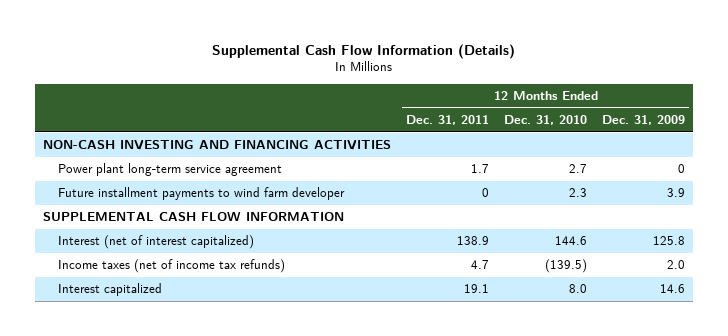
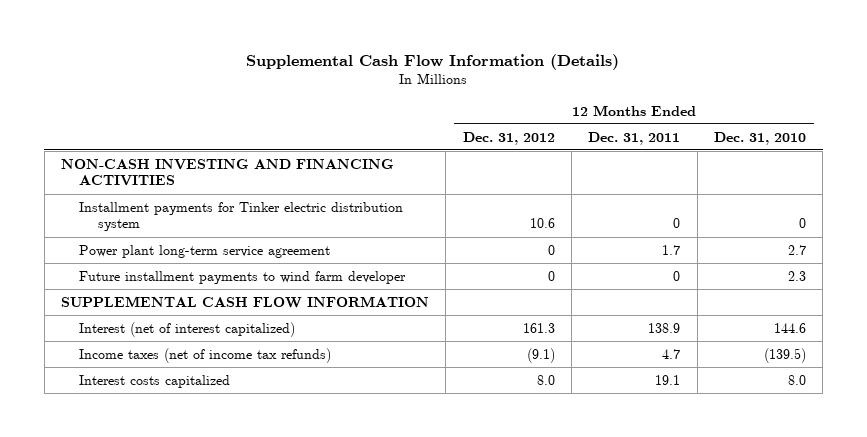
- | 12 Months Ended Dec. 31, 2011 | 12 Months Ended Dec. 31, 2010 | 12 Months Ended Dec. 31, 2009
+ | 12 Months Ended Dec. 31, 2012 | 12 Months Ended Dec. 31, 2011 | 12 Months Ended Dec. 31, 2010
+ Installment payments for Tinker electric distribution system | 10.6 | 0 | 0
- Interest capitalized | 19.1 | 8.0 | 14.6
+ Interest costs capitalized | 8.0 | 19.1 | 8.0

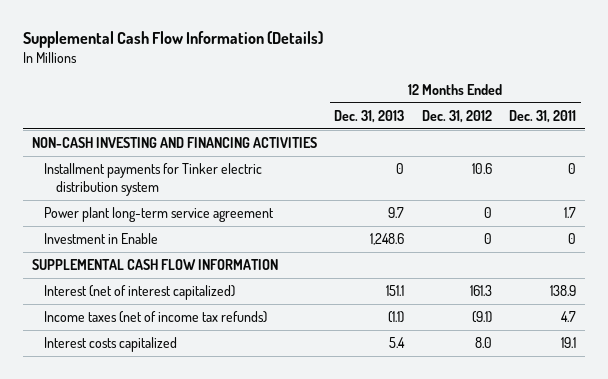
- | 12 Months Ended Dec. 31, 2012 | 12 Months Ended Dec. 31, 2011 | 12 Months Ended Dec. 31, 2010
+ | 12 Months Ended Dec. 31, 2013 | 12 Months Ended Dec. 31, 2012 | 12 Months Ended Dec. 31, 2011
- Future installment payments to wind farm developer | 0 | 0 | 2.3
+ Investment in Enable | 1,248.6 | 0 | 0

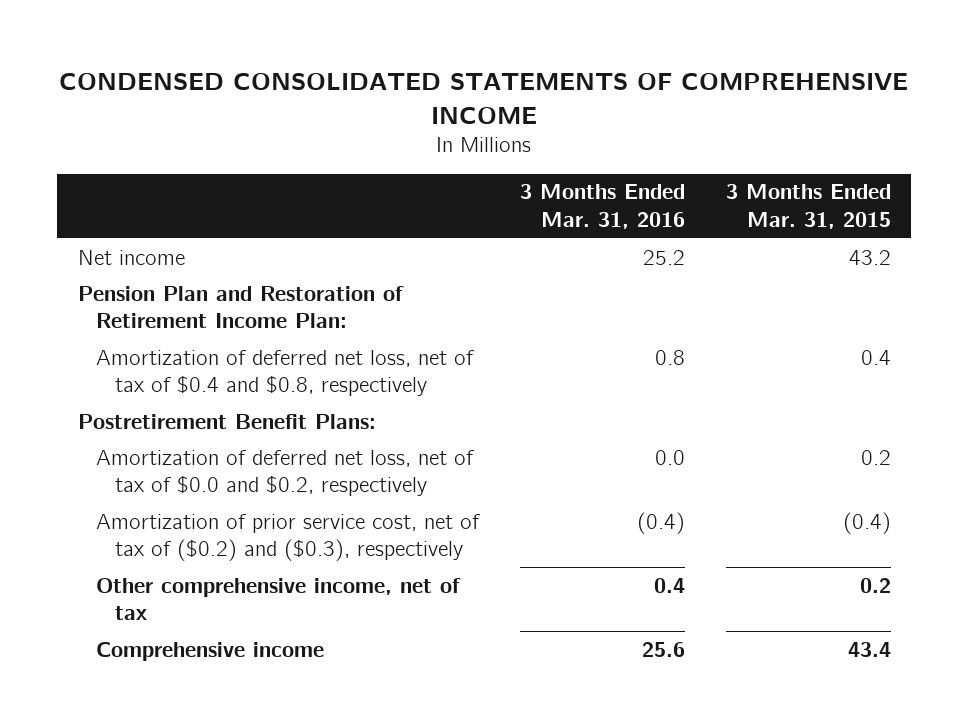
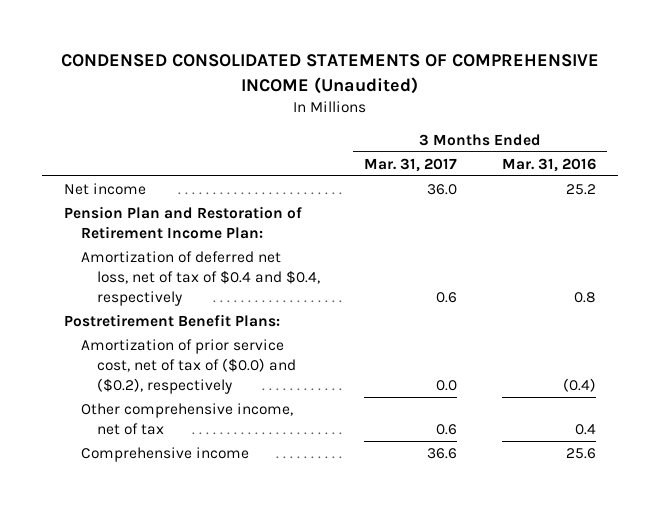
- CONDENSED CONSOLIDATED STATEMENTS OF COMPREHENSIVE INCOME
+ CONDENSED CONSOLIDATED STATEMENTS OF COMPREHENSIVE INCOME (Unaudited)
- | 3 Months Ended Mar. 31, 2016 | 3 Months Ended Mar. 31, 2015
+ | 3 Months Ended Mar. 31, 2017 | 3 Months Ended Mar. 31, 2016
- Amortization of deferred net loss, net of tax of $0.4 and $0.8, respectively | 0.8 | 0.4
+ Amortization of deferred net loss, net of tax of $0.4 and $0.4, respectively | 0.6 | 0.8
- Amortization of deferred net loss, net of tax of $0.0 and $0.2, respectively | 0.0 | 0.2
- Amortization of prior service cost, net of tax of ($0.2) and ($0.3), respectively | (0.4) | (0.4)
+ Amortization of prior service cost, net of tax of ($0.0) and ($0.2), respectively | 0.0 | (0.4)

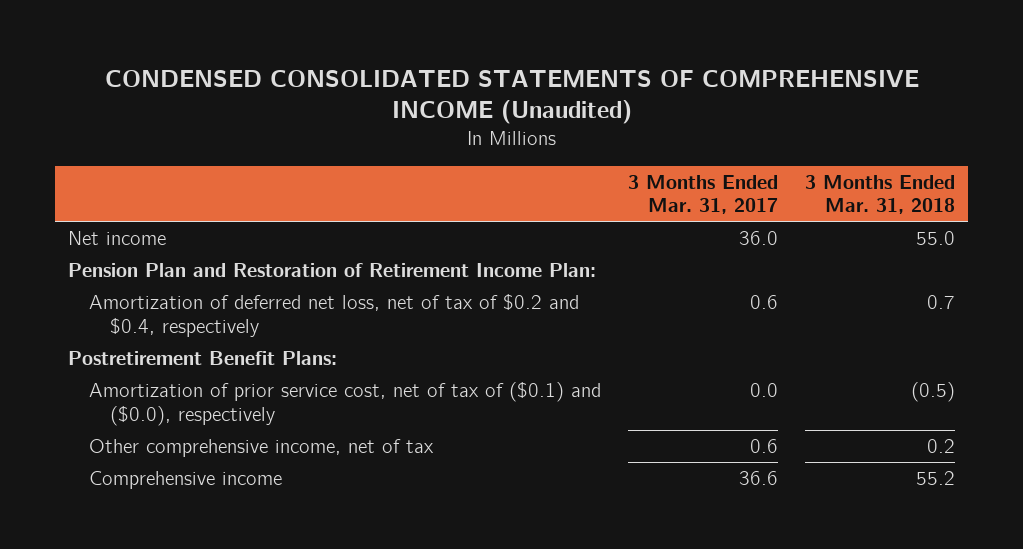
- | 3 Months Ended Mar. 31, 2017 | 3 Months Ended Mar. 31, 2016
+ | 3 Months Ended Mar. 31, 2017 | 3 Months Ended Mar. 31, 2018
- Amortization of deferred net loss, net of tax of $0.4 and $0.4, respectively | 0.6 | 0.8
+ Amortization of deferred net loss, net of tax of $0.2 and $0.4, respectively | 0.6 | 0.7
- Amortization of prior service cost, net of tax of ($0.0) and ($0.2), respectively | 0.0 | (0.4)
+ Amortization of prior service cost, net of tax of ($0.1) and ($0.0), respectively | 0.0 | (0.5)

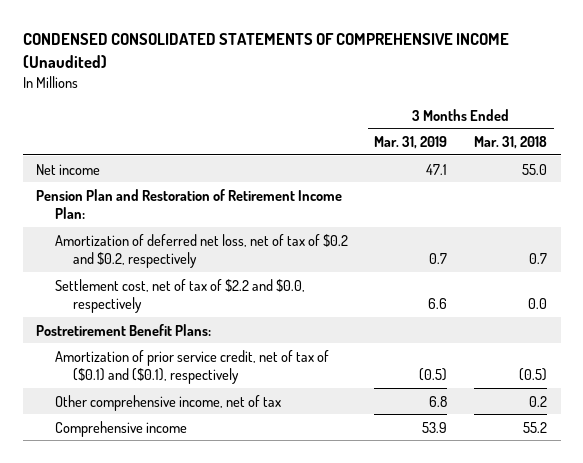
- | 3 Months Ended Mar. 31, 2017 | 3 Months Ended Mar. 31, 2018
+ | 3 Months Ended Mar. 31, 2019 | 3 Months Ended Mar. 31, 2018
- Amortization of deferred net loss, net of tax of $0.2 and $0.4, respectively | 0.6 | 0.7
+ Amortization of deferred net loss, net of tax of $0.2 and $0.2, respectively | 0.7 | 0.7
+ Settlement cost, net of tax of $2.2 and $0.0, respectively | 6.6 | 0.0
- Amortization of prior service cost, net of tax of ($0.1) and ($0.0), respectively | 0.0 | (0.5)
+ Amortization of prior service credit, net of tax of ($0.1) and ($0.1), respectively | (0.5) | (0.5)

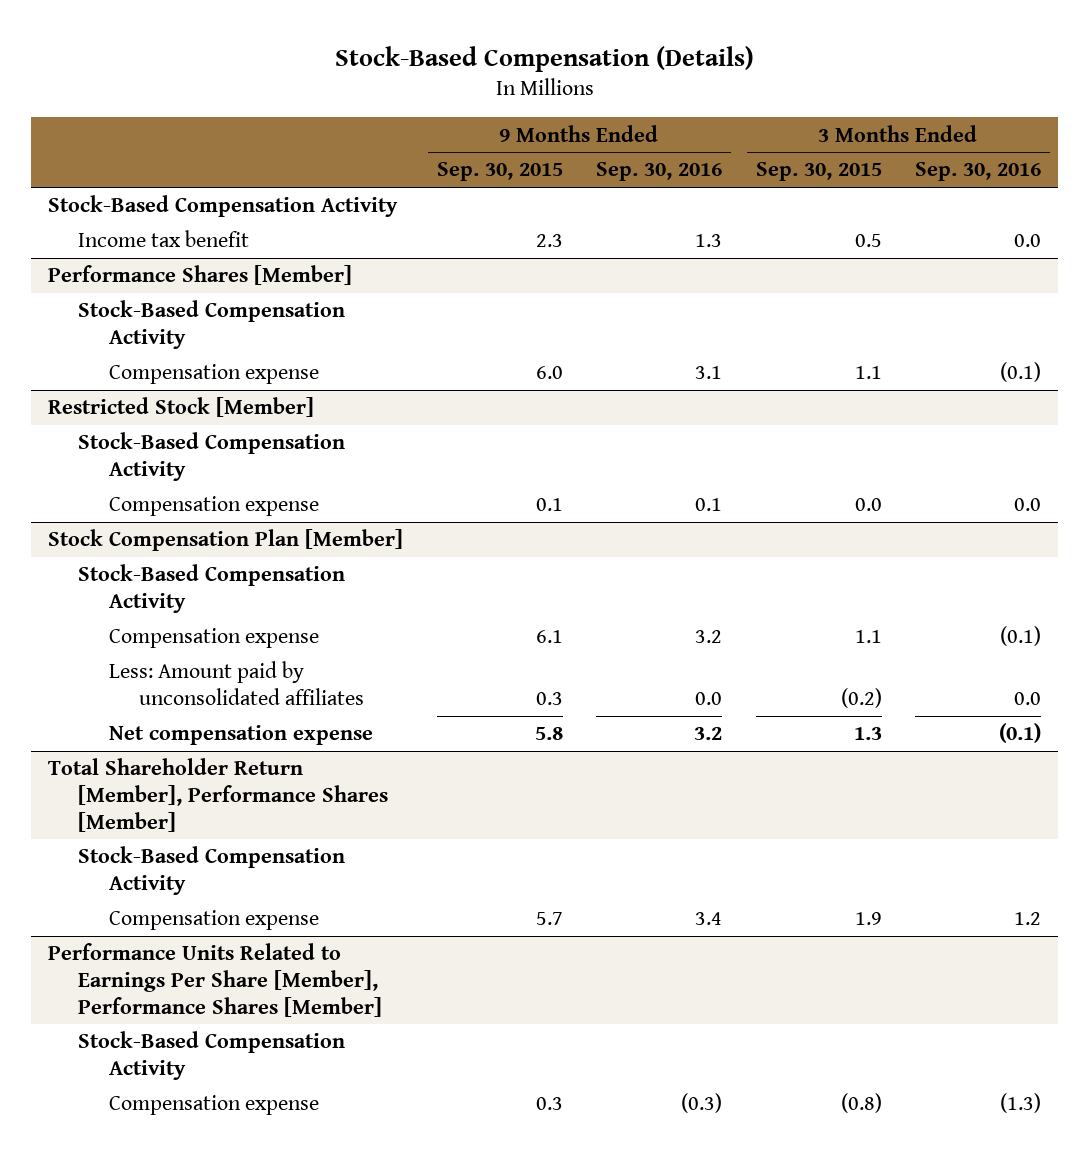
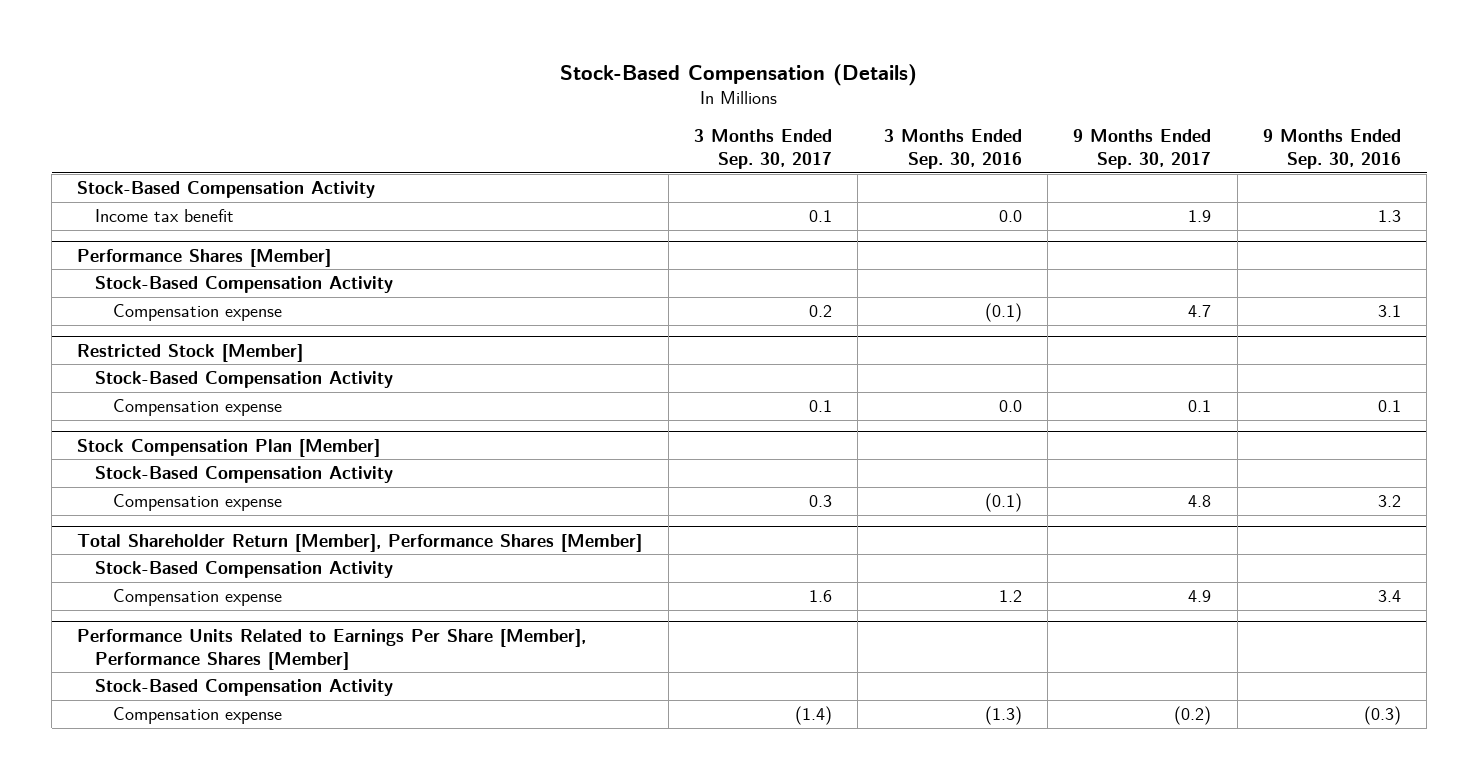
- | 9 Months Ended Sep. 30, 2015 | 9 Months Ended Sep. 30, 2016 | 3 Months Ended Sep. 30, 2015 | 3 Months Ended Sep. 30, 2016
+ | 3 Months Ended Sep. 30, 2017 | 3 Months Ended Sep. 30, 2016 | 9 Months Ended Sep. 30, 2017 | 9 Months Ended Sep. 30, 2016
@ Stock Compensation Plan [Member]
- Less: Amount paid by unconsolidated affiliates | 0.3 | 0.0 | (0.2) | 0.0
- Net compensation expense | 5.8 | 3.2 | 1.3 | (0.1)

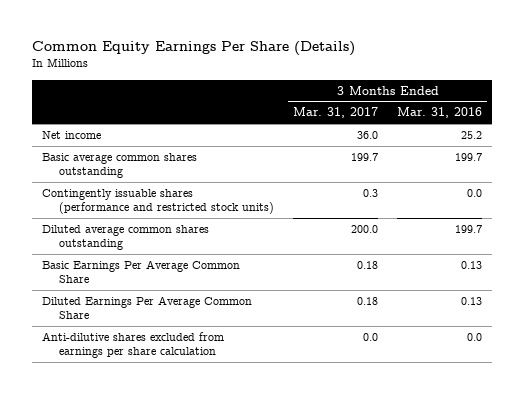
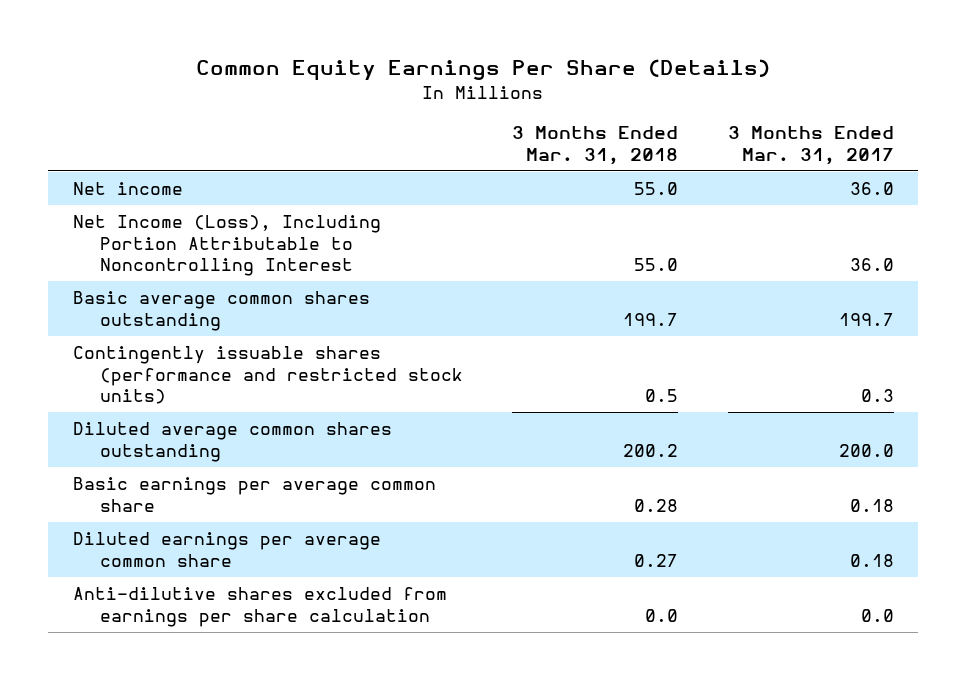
- | 3 Months Ended Mar. 31, 2017 | 3 Months Ended Mar. 31, 2016
+ | 3 Months Ended Mar. 31, 2018 | 3 Months Ended Mar. 31, 2017
+ Net Income (Loss), Including Portion Attributable to Noncontrolling Interest | 55.0 | 36.0
- Basic Earnings Per Average Common Share | 0.18 | 0.13
- Diluted Earnings Per Average Common Share | 0.18 | 0.13
+ Basic earnings per average common share | 0.28 | 0.18
+ Diluted earnings per average common share | 0.27 | 0.18

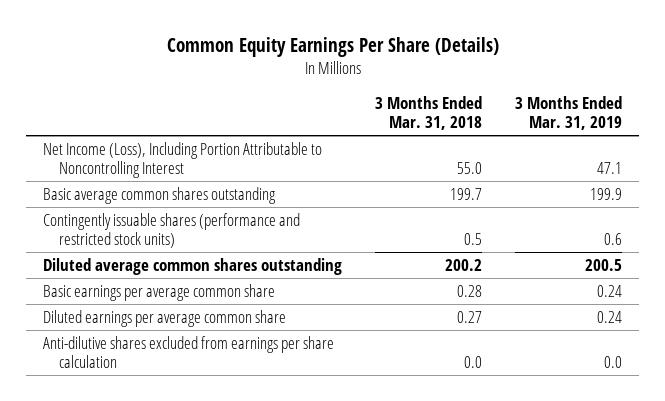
- | 3 Months Ended Mar. 31, 2018 | 3 Months Ended Mar. 31, 2017
+ | 3 Months Ended Mar. 31, 2018 | 3 Months Ended Mar. 31, 2019
- Net income | 55.0 | 36.0

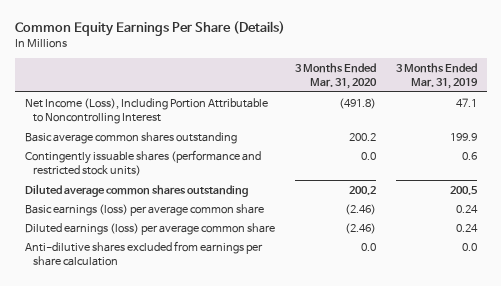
- | 3 Months Ended Mar. 31, 2018 | 3 Months Ended Mar. 31, 2019
+ | 3 Months Ended Mar. 31, 2020 | 3 Months Ended Mar. 31, 2019
- Basic earnings per average common share | 0.28 | 0.24
- Diluted earnings per average common share | 0.27 | 0.24
+ Basic earnings (loss) per average common share | (2.46) | 0.24
+ Diluted earnings (loss) per average common share | (2.46) | 0.24

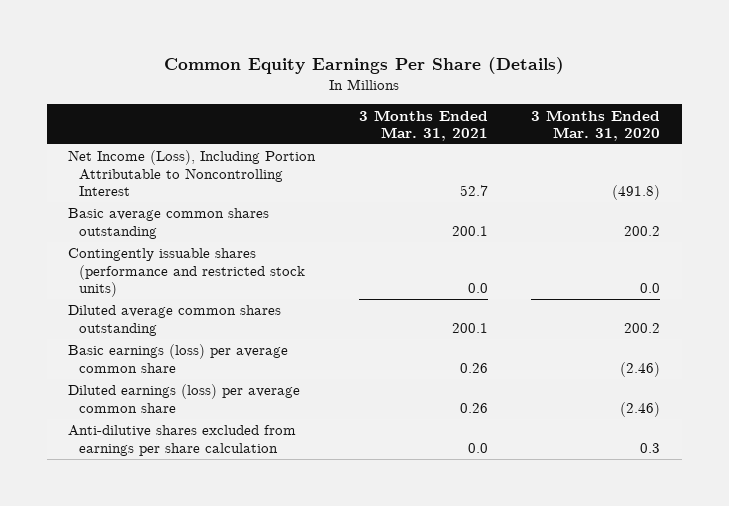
- | 3 Months Ended Mar. 31, 2020 | 3 Months Ended Mar. 31, 2019
+ | 3 Months Ended Mar. 31, 2021 | 3 Months Ended Mar. 31, 2020
- Anti-dilutive shares excluded from earnings per share calculation | 0.0 | 0.0
+ Anti-dilutive shares excluded from earnings per share calculation | 0.0 | 0.3

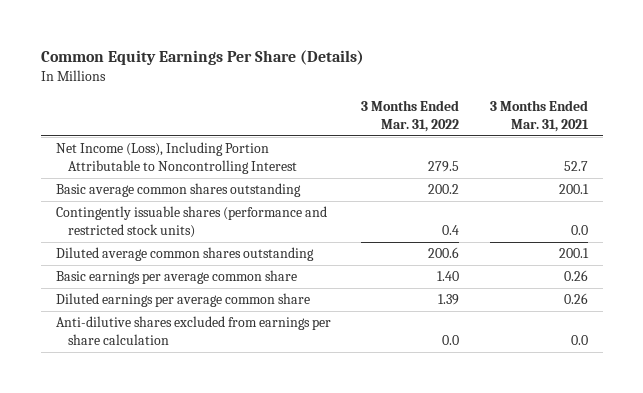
- | 3 Months Ended Mar. 31, 2021 | 3 Months Ended Mar. 31, 2020
+ | 3 Months Ended Mar. 31, 2022 | 3 Months Ended Mar. 31, 2021
- Basic earnings (loss) per average common share | 0.26 | (2.46)
- Diluted earnings (loss) per average common share | 0.26 | (2.46)
+ Basic earnings per average common share | 1.40 | 0.26
+ Diluted earnings per average common share | 1.39 | 0.26

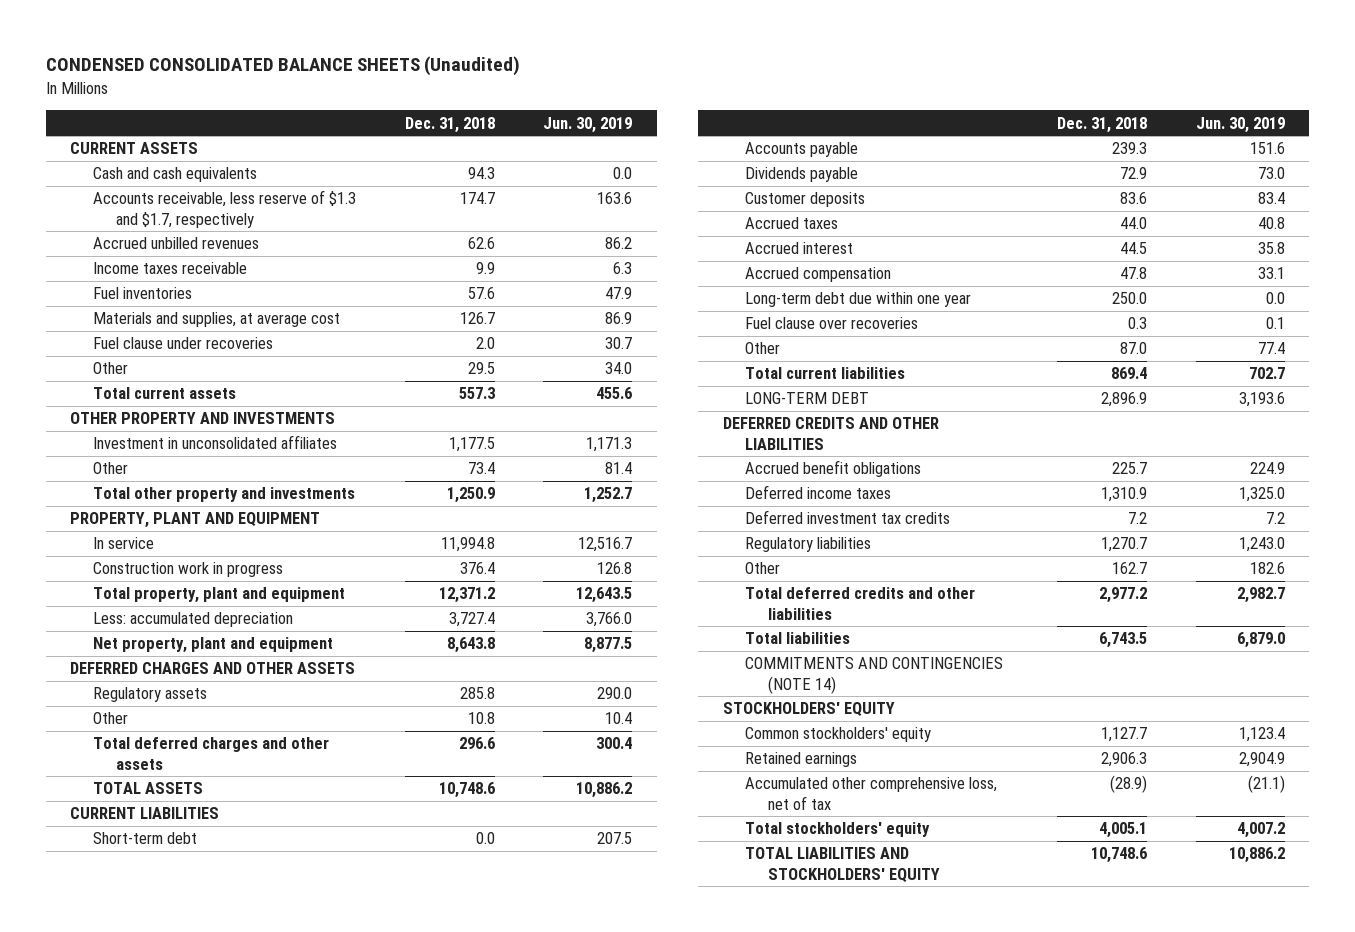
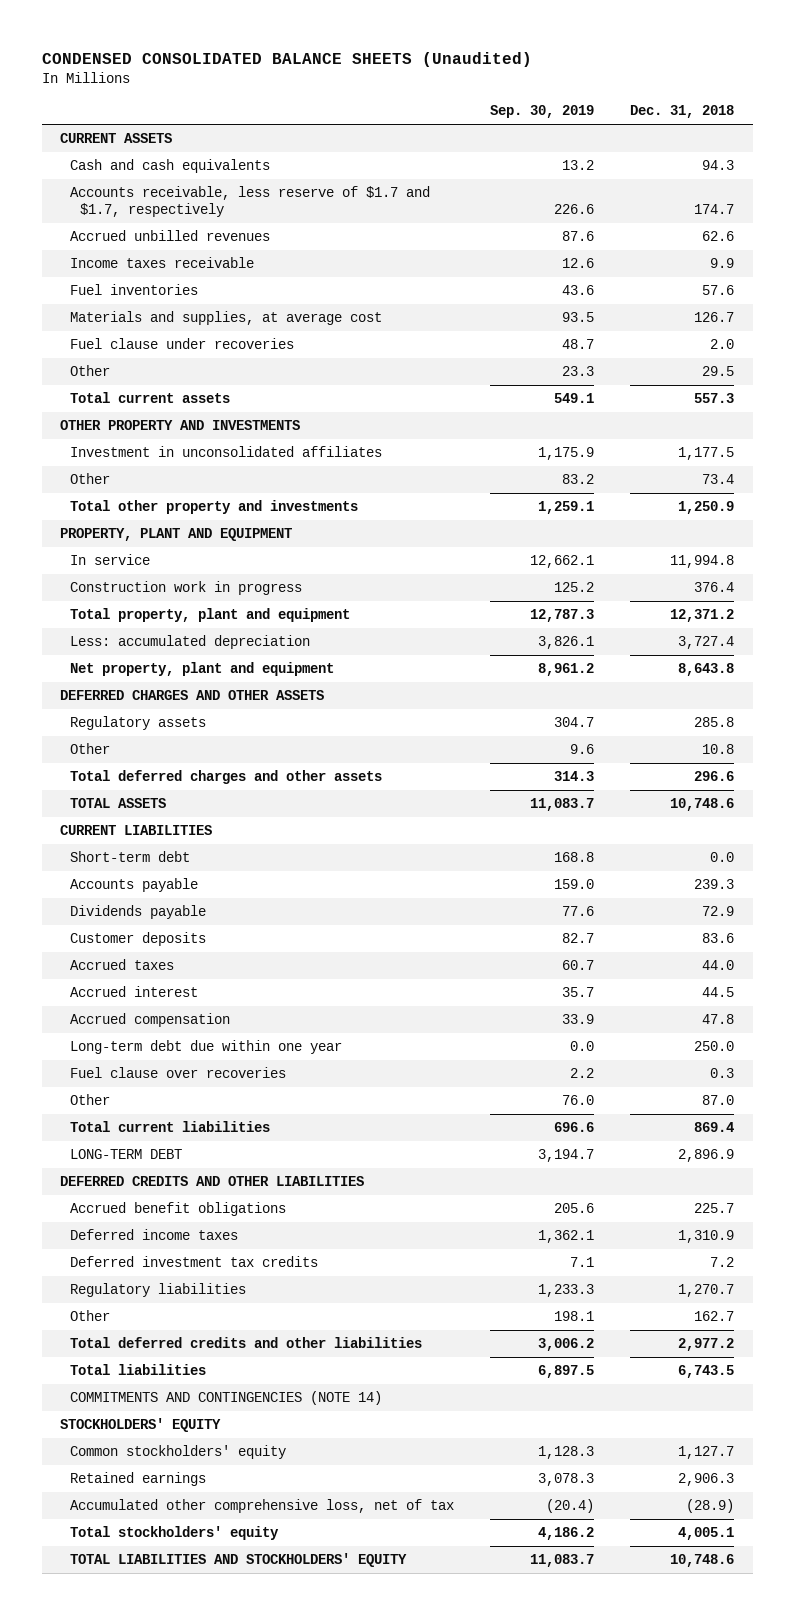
- | Dec. 31, 2018 | Jun. 30, 2019
+ | Sep. 30, 2019 | Dec. 31, 2018
- Accounts receivable, less reserve of $1.3 and $1.7, respectively | 174.7 | 163.6
+ Accounts receivable, less reserve of $1.7 and $1.7, respectively | 226.6 | 174.7

